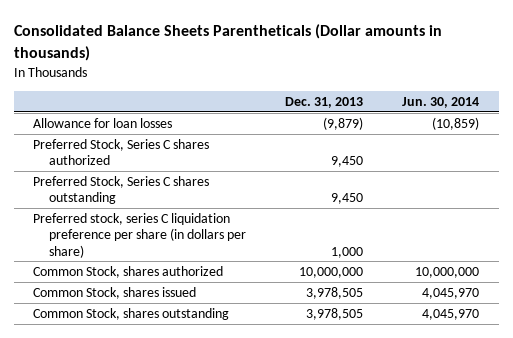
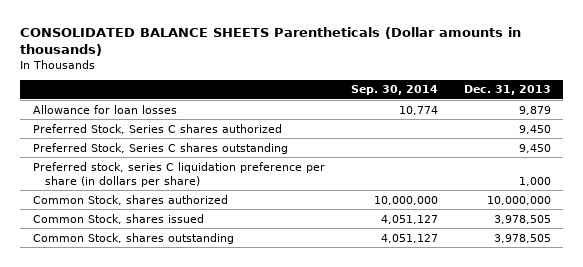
- Consolidated Balance Sheets Parentheticals (Dollar amounts in thousands)
+ CONSOLIDATED BALANCE SHEETS Parentheticals (Dollar amounts in thousands)
- | Dec. 31, 2013 | Jun. 30, 2014
+ | Sep. 30, 2014 | Dec. 31, 2013
- Allowance for loan losses | (9,879) | (10,859)
+ Allowance for loan losses | 10,774 | 9,879

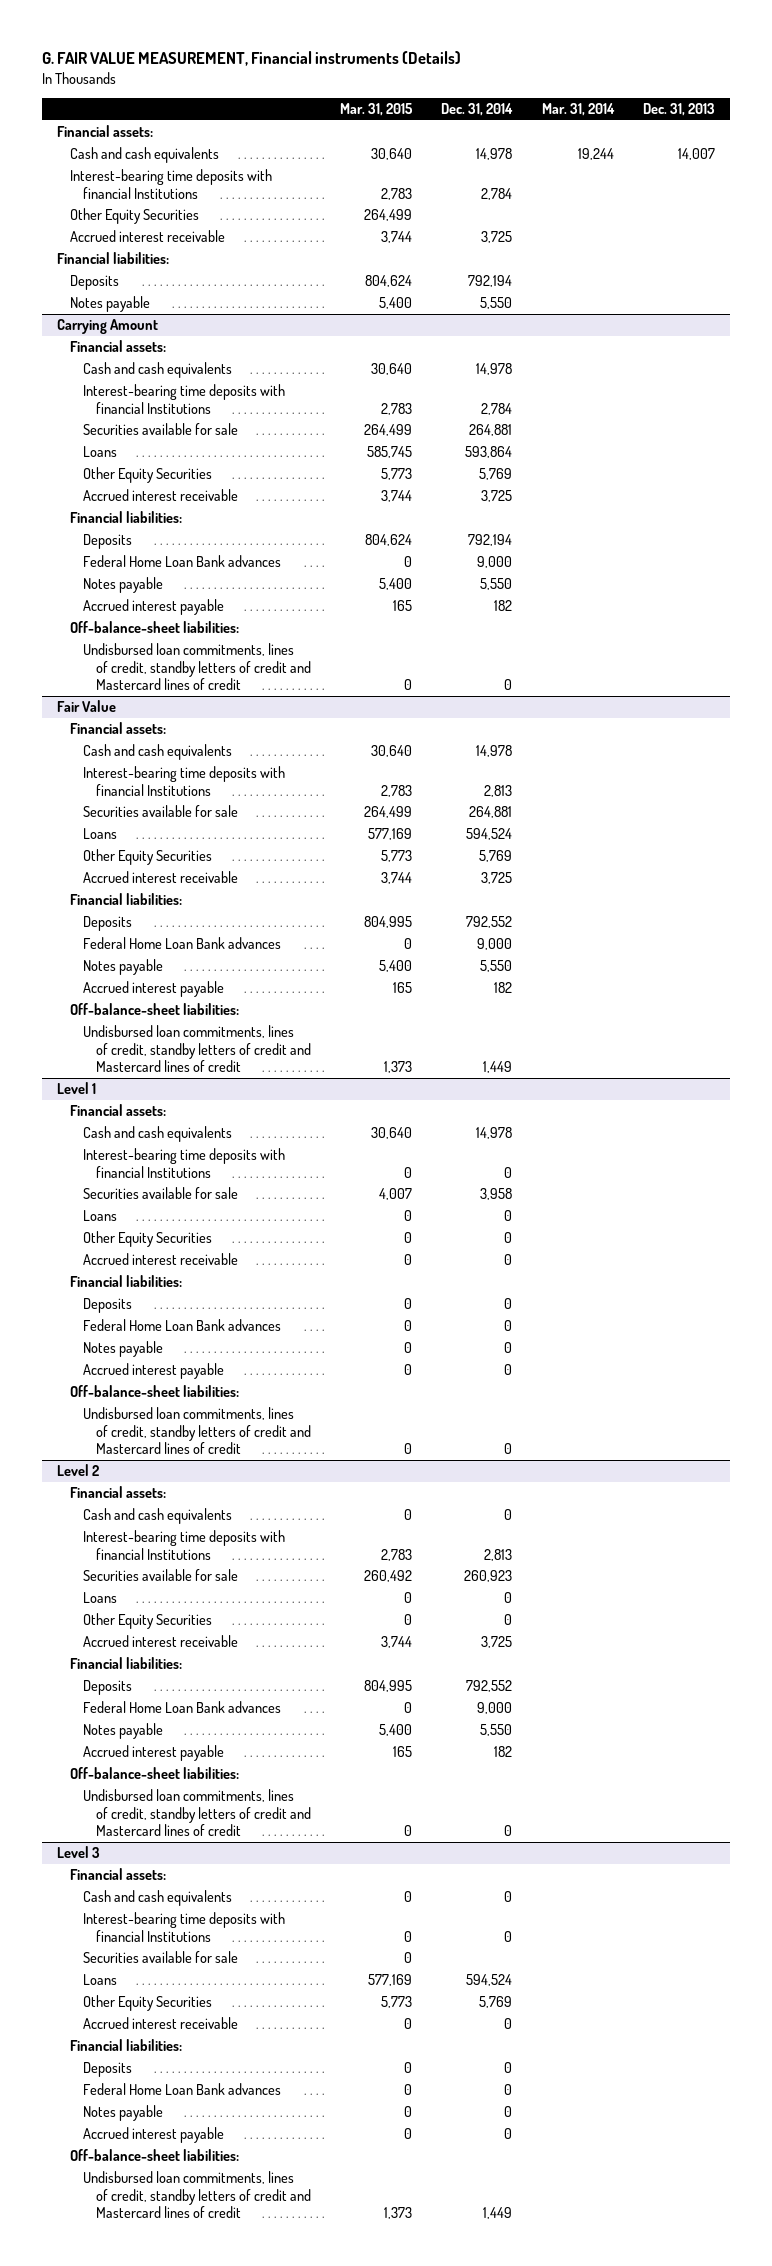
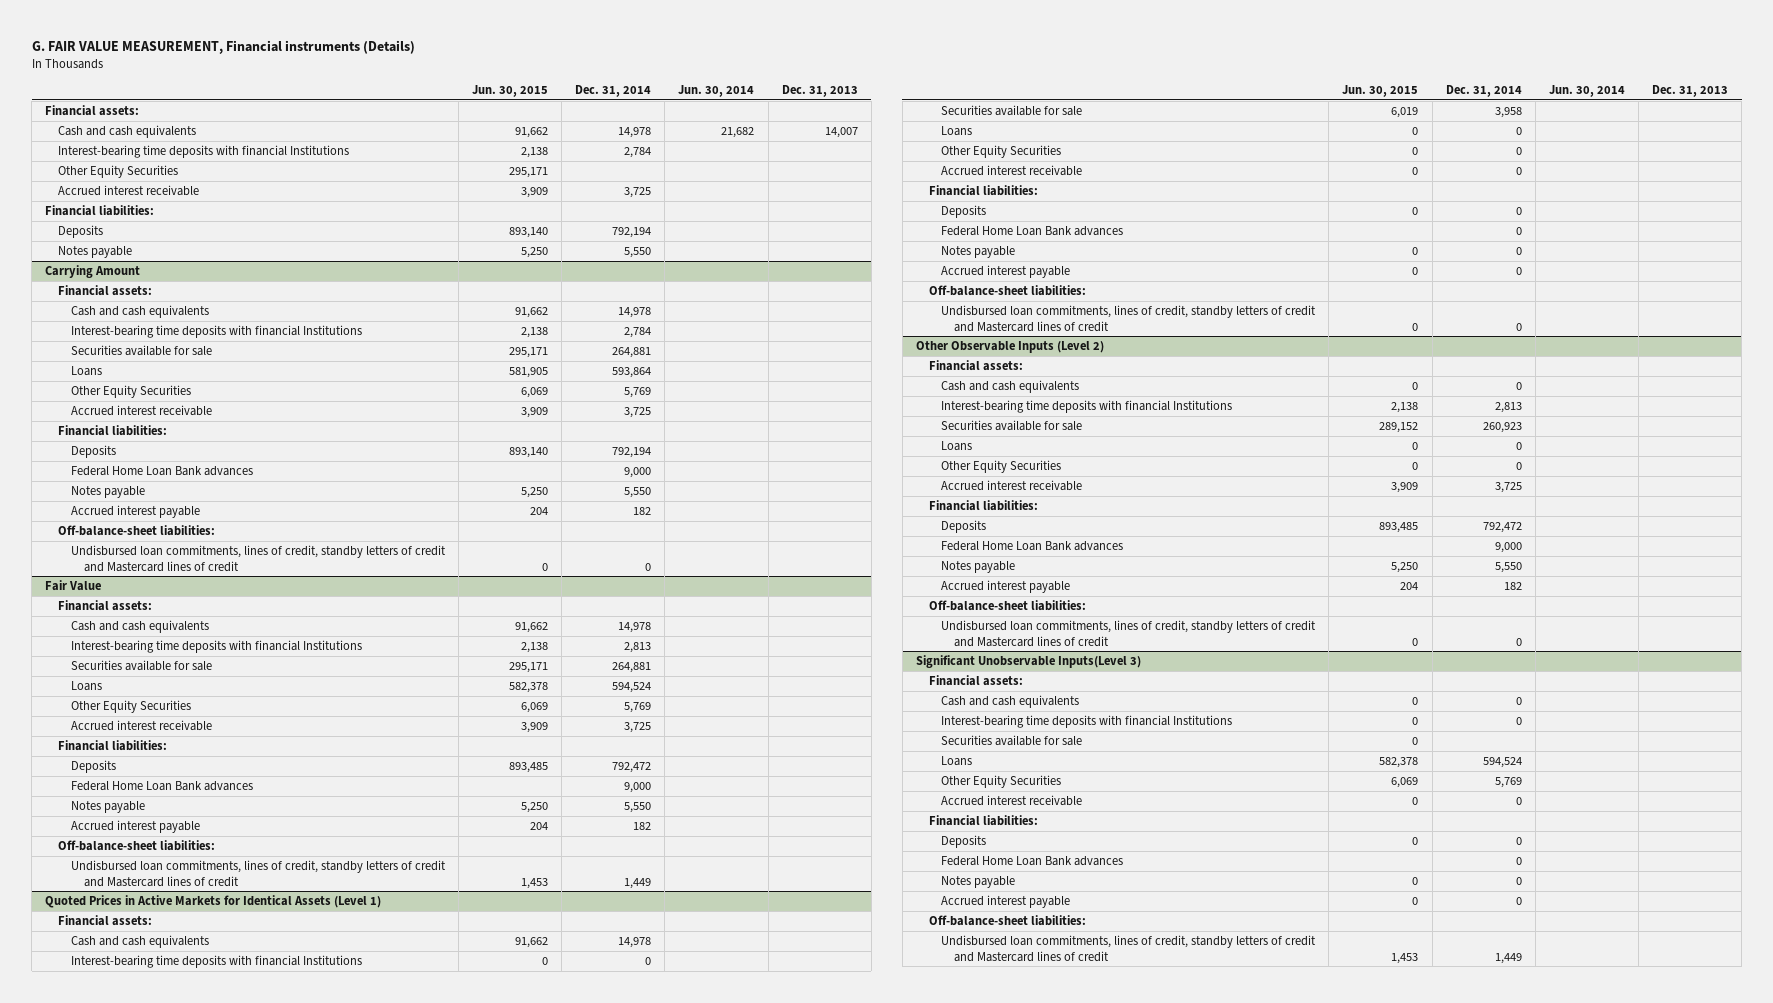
- | Mar. 31, 2015 | Dec. 31, 2014 | Mar. 31, 2014 | Dec. 31, 2013
+ | Jun. 30, 2015 | Dec. 31, 2014 | Jun. 30, 2014 | Dec. 31, 2013
@ Fair Value
- Deposits | 804,995 | 792,552 | |
+ Deposits | 893,485 | 792,472 | |
- Level 1
+ Quoted Prices in Active Markets for Identical Assets (Level 1)
- Level 2
+ Other Observable Inputs (Level 2)
- Deposits | 804,995 | 792,552 | |
+ Deposits | 893,485 | 792,472 | |
- Level 3
+ Significant Unobservable Inputs(Level 3)

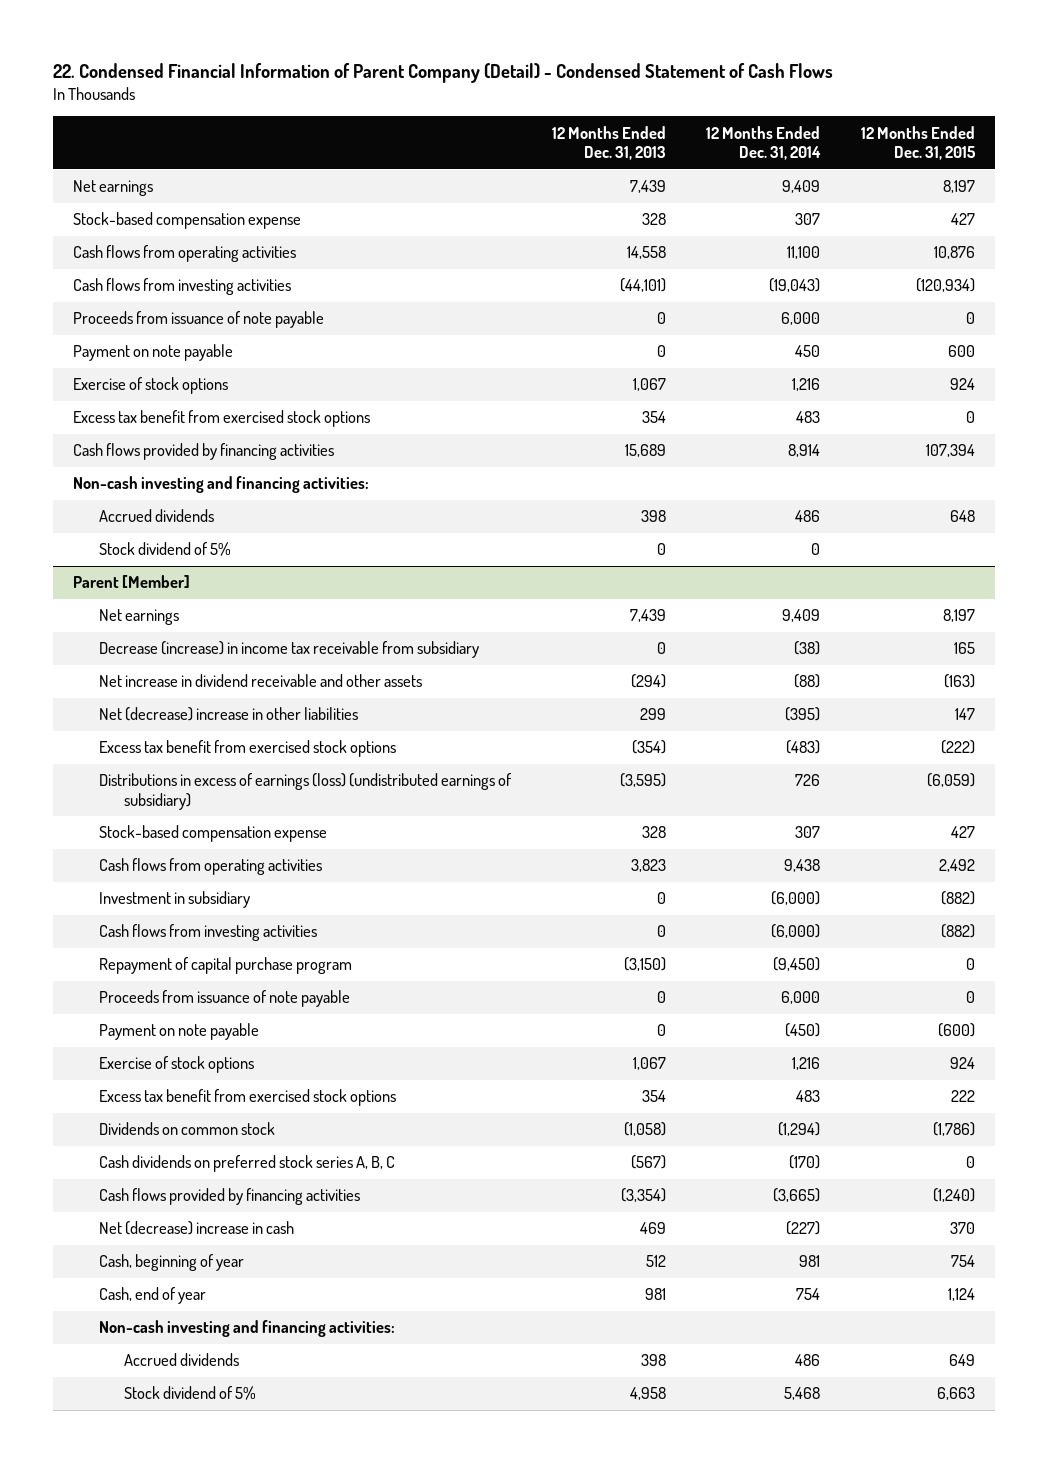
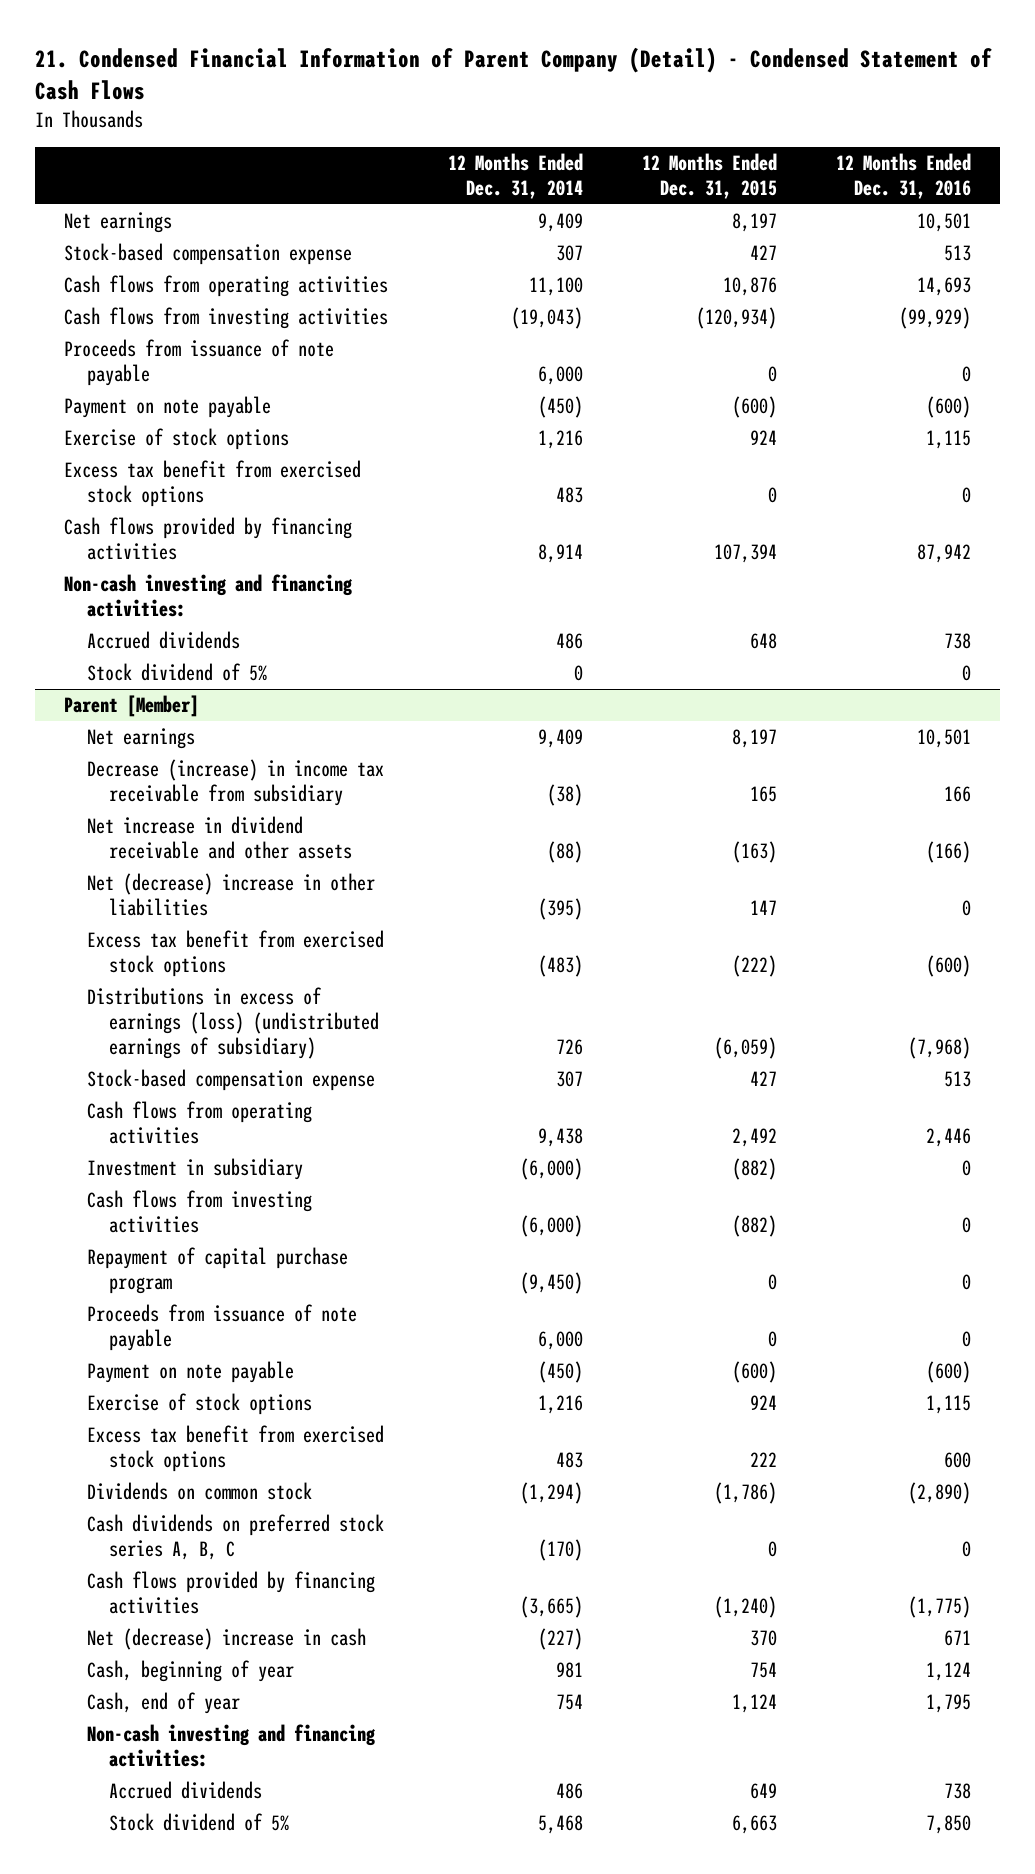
- 22. Condensed Financial Information of Parent Company (Detail) - Condensed Statement of Cash Flows
+ 21. Condensed Financial Information of Parent Company (Detail) - Condensed Statement of Cash Flows
- | 12 Months Ended Dec. 31, 2013 | 12 Months Ended Dec. 31, 2014 | 12 Months Ended Dec. 31, 2015
+ | 12 Months Ended Dec. 31, 2014 | 12 Months Ended Dec. 31, 2015 | 12 Months Ended Dec. 31, 2016
- Payment on note payable | 0 | 450 | 600
+ Payment on note payable | (450) | (600) | (600)

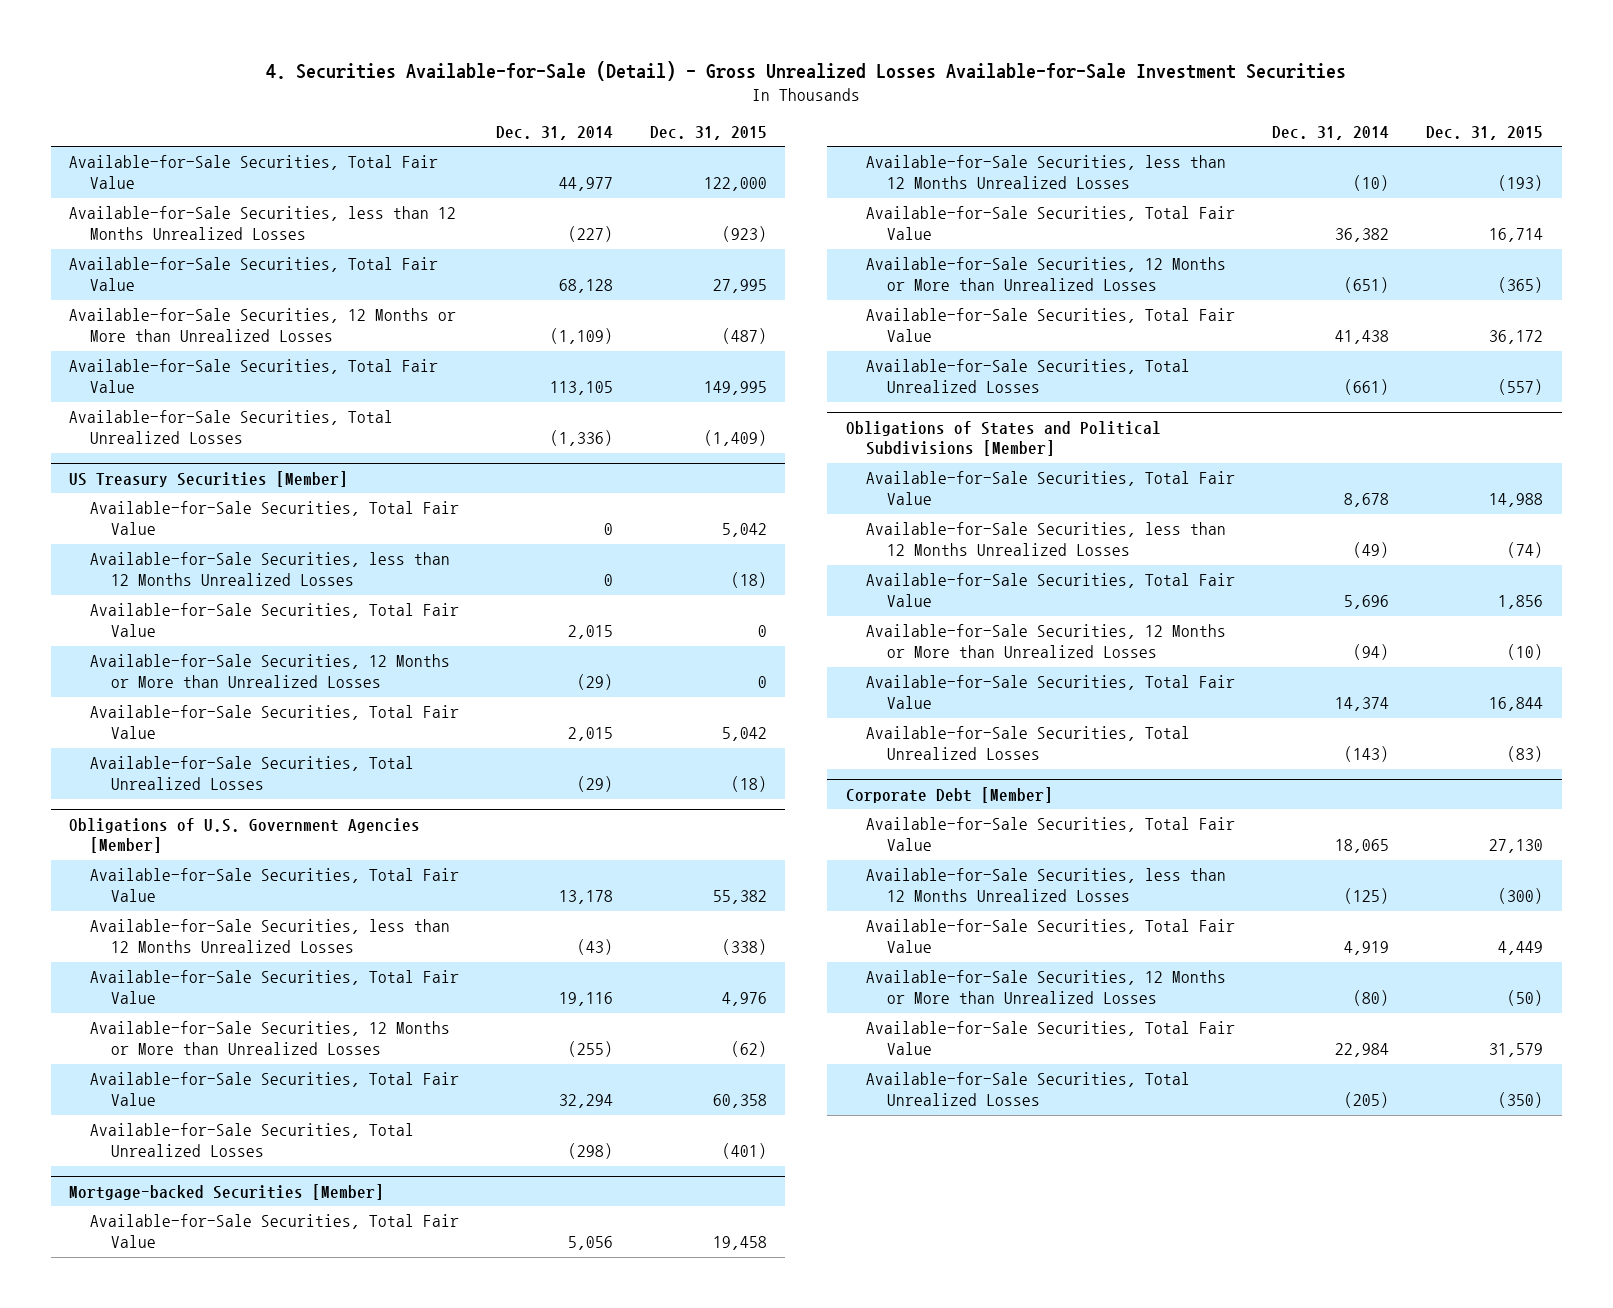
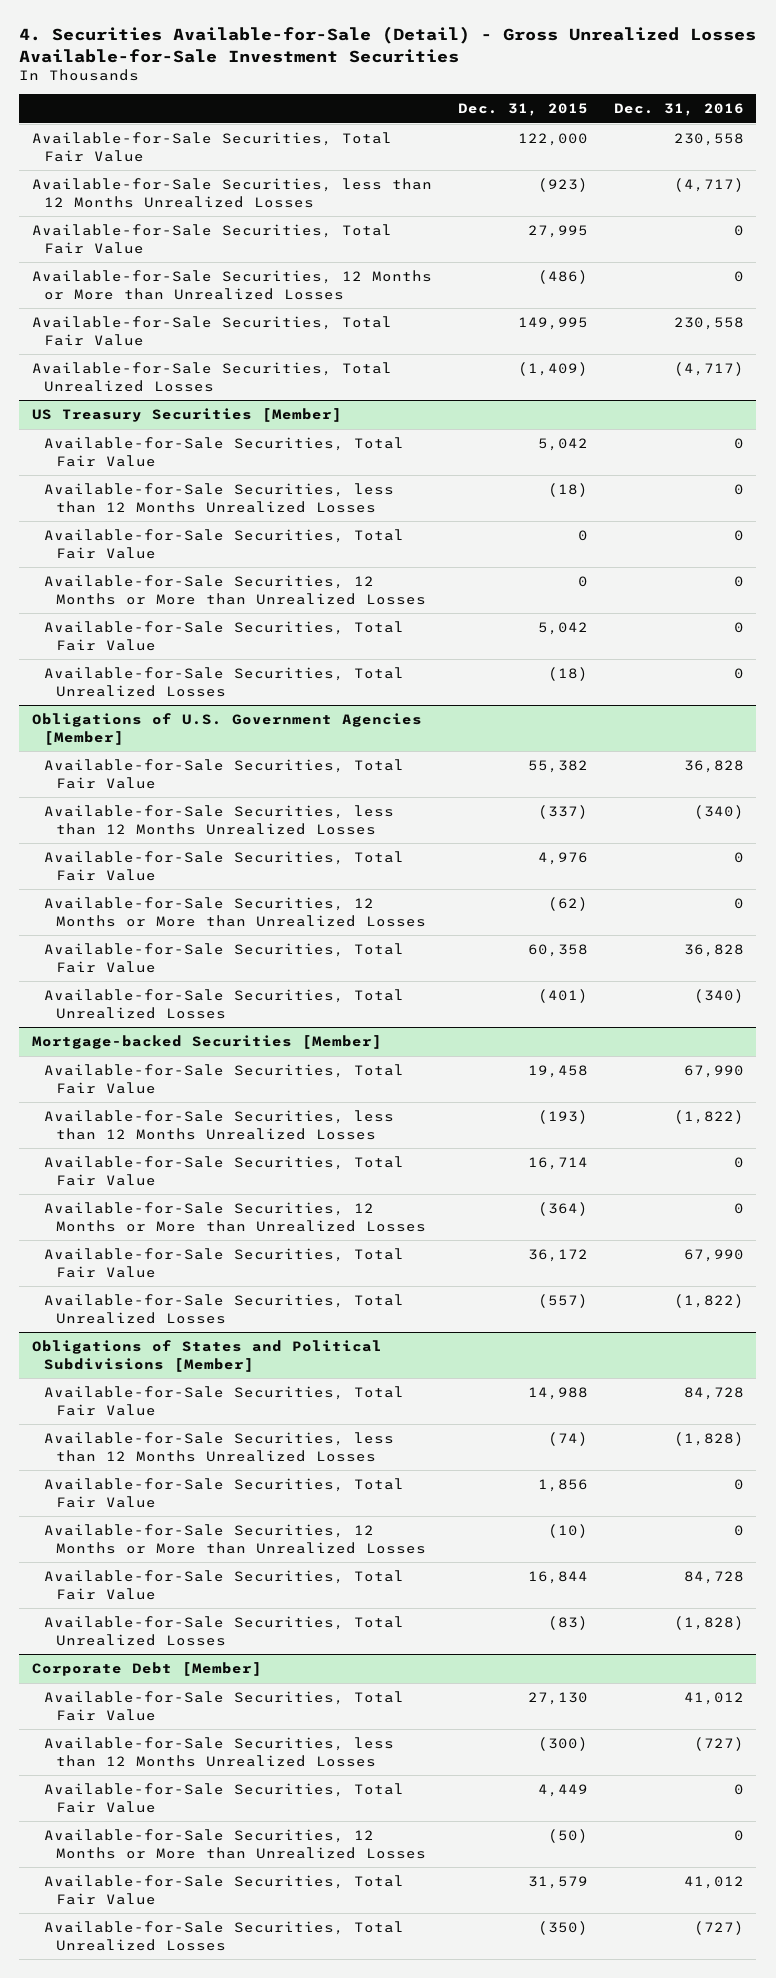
- | Dec. 31, 2014 | Dec. 31, 2015
+ | Dec. 31, 2015 | Dec. 31, 2016
- Available-for-Sale Securities, 12 Months or More than Unrealized Losses | (1,109) | (487)
+ Available-for-Sale Securities, 12 Months or More than Unrealized Losses | (486) | 0
@ Obligations of U.S. Government Agencies [Member]
- Available-for-Sale Securities, less than 12 Months Unrealized Losses | (43) | (338)
+ Available-for-Sale Securities, less than 12 Months Unrealized Losses | (337) | (340)
@ Mortgage-backed Securities [Member]
- Available-for-Sale Securities, 12 Months or More than Unrealized Losses | (651) | (365)
+ Available-for-Sale Securities, 12 Months or More than Unrealized Losses | (364) | 0

